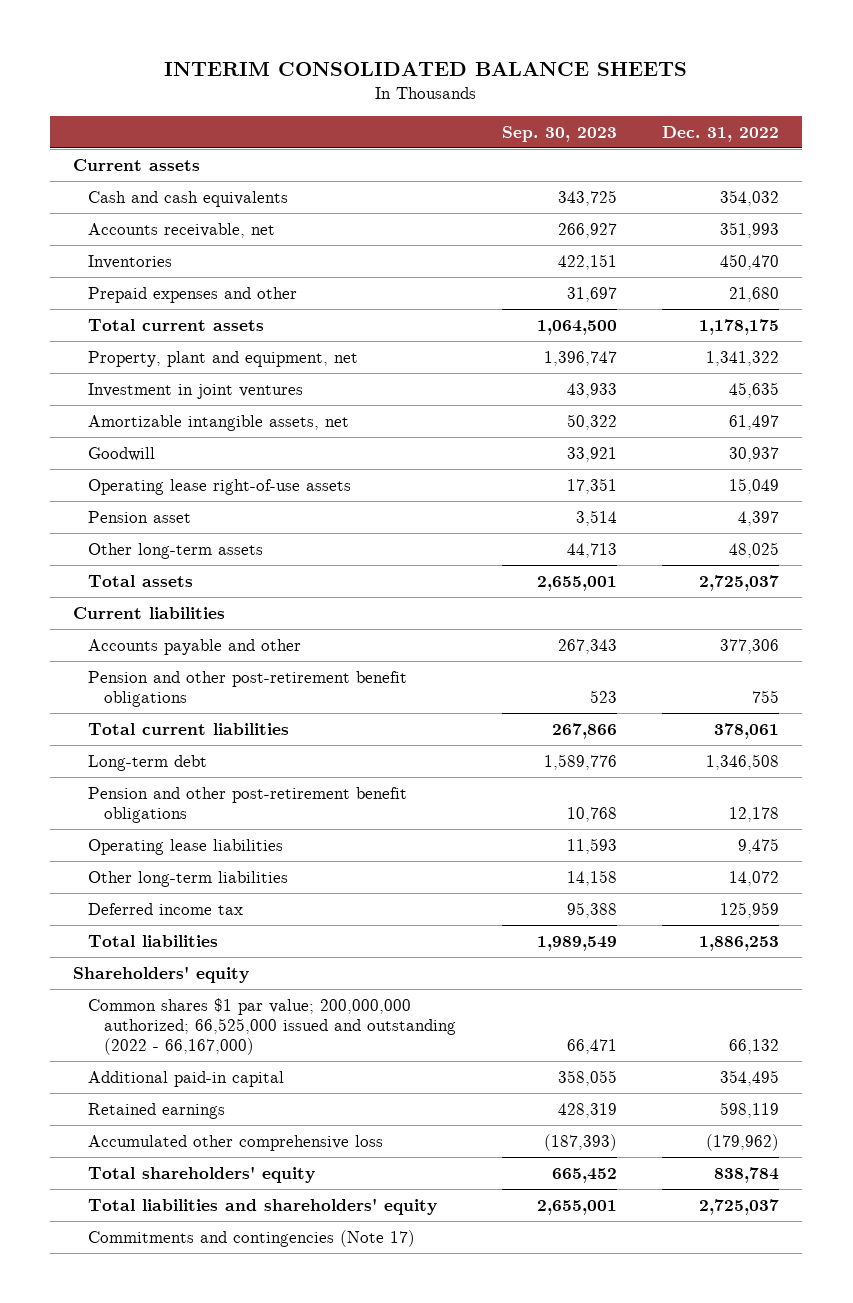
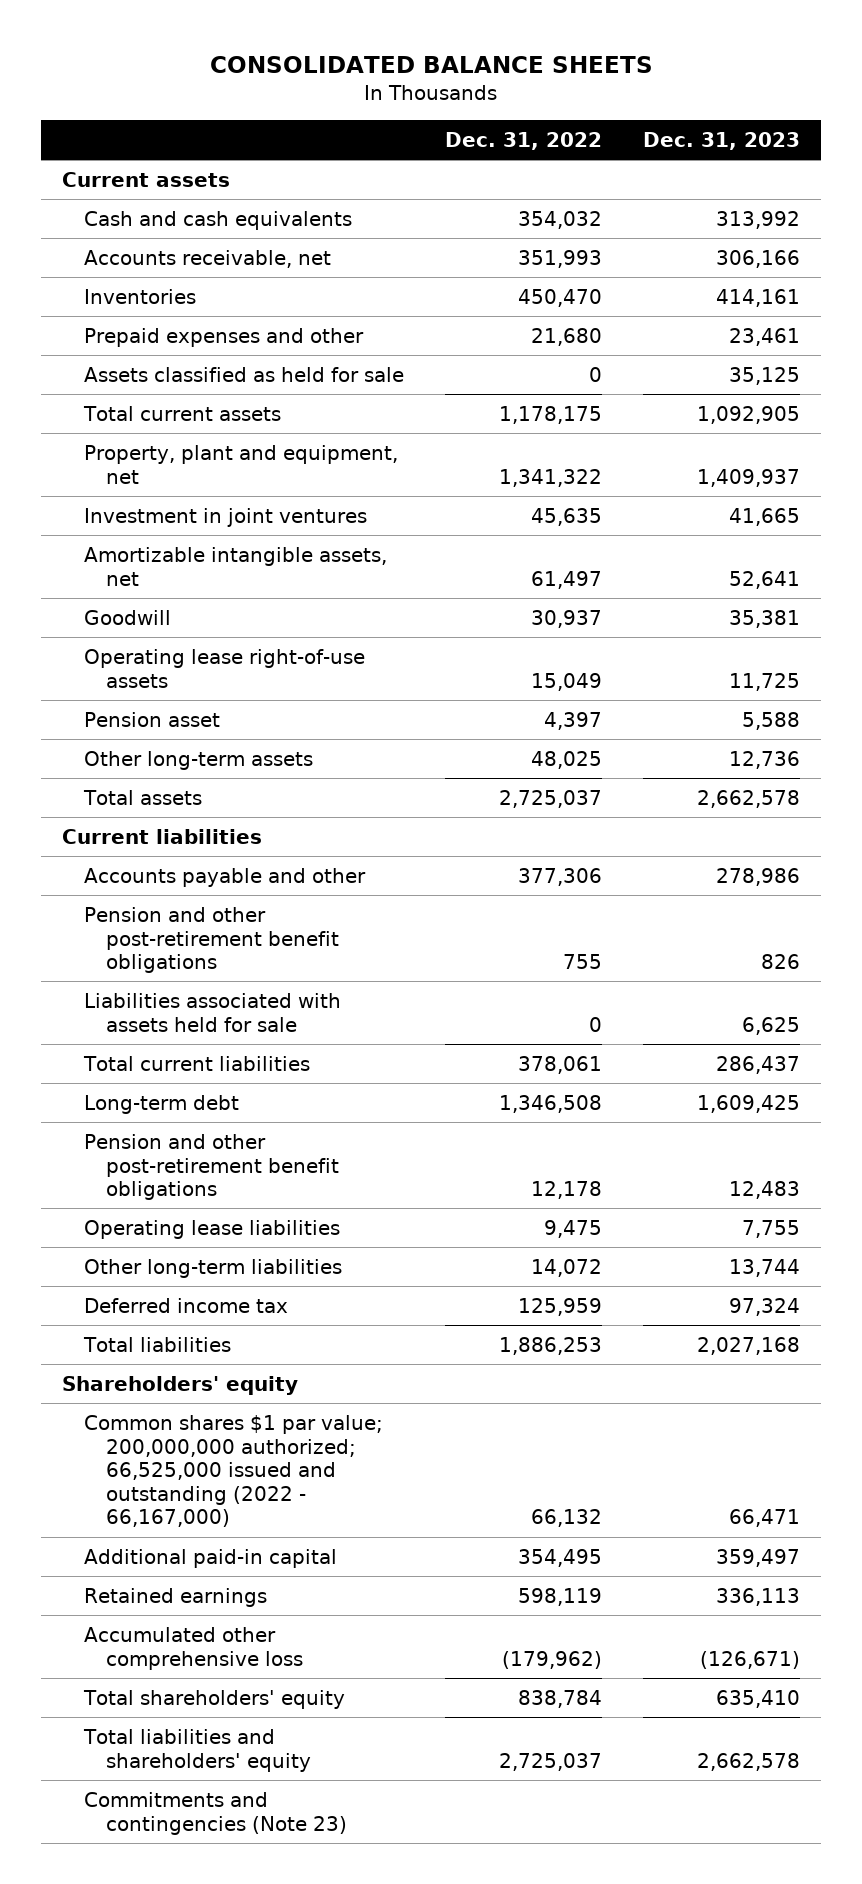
- INTERIM CONSOLIDATED BALANCE SHEETS
+ CONSOLIDATED BALANCE SHEETS
- | Sep. 30, 2023 | Dec. 31, 2022
+ | Dec. 31, 2022 | Dec. 31, 2023
+ Assets classified as held for sale | 0 | 35,125
+ Liabilities associated with assets held for sale | 0 | 6,625
- Commitments and contingencies (Note 17)
+ Commitments and contingencies (Note 23)

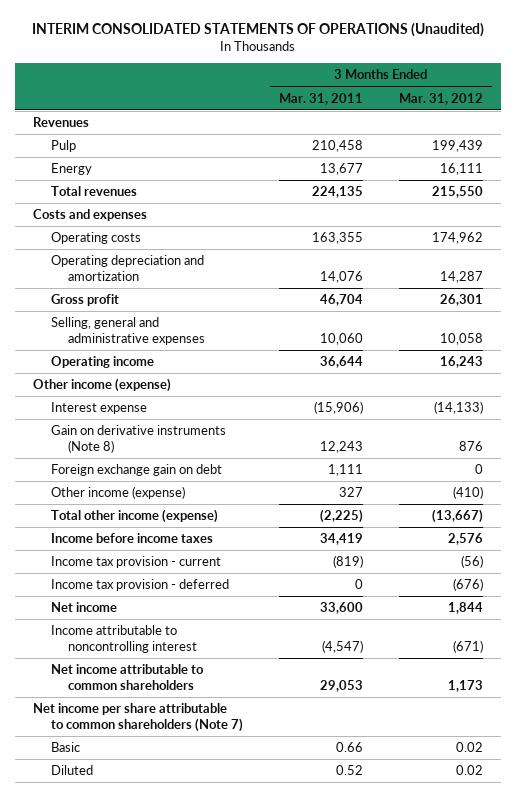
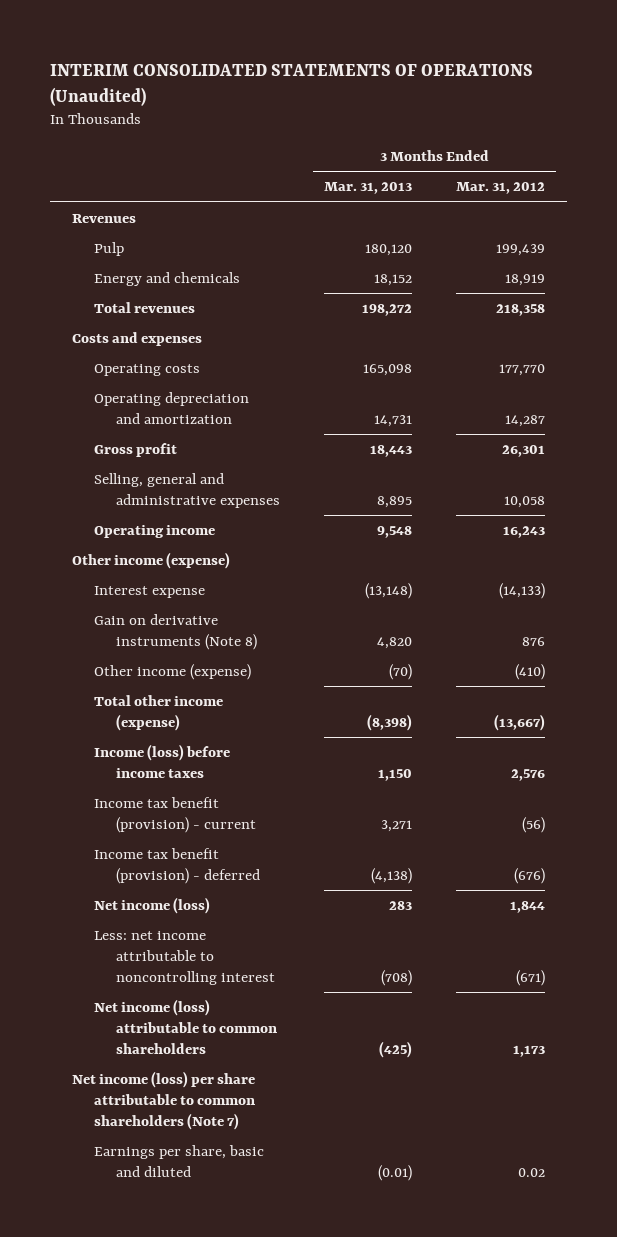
- | 3 Months Ended Mar. 31, 2011 | 3 Months Ended Mar. 31, 2012
+ | 3 Months Ended Mar. 31, 2013 | 3 Months Ended Mar. 31, 2012
- Energy | 13,677 | 16,111
- Total revenues | 224,135 | 215,550
+ Energy and chemicals | 18,152 | 18,919
+ Total revenues | 198,272 | 218,358
- Operating costs | 163,355 | 174,962
+ Operating costs | 165,098 | 177,770
- Foreign exchange gain on debt | 1,111 | 0
- Income before income taxes | 34,419 | 2,576
- Income tax provision - current | (819) | (56)
- Income tax provision - deferred | 0 | (676)
- Net income | 33,600 | 1,844
- Income attributable to noncontrolling interest | (4,547) | (671)
- Net income attributable to common shareholders | 29,053 | 1,173
- Net income per share attributable to common shareholders (Note 7)
- Basic | 0.66 | 0.02
- Diluted | 0.52 | 0.02
+ Income (loss) before income taxes | 1,150 | 2,576
+ Income tax benefit (provision) - current | 3,271 | (56)
+ Income tax benefit (provision) - deferred | (4,138) | (676)
+ Net income (loss) | 283 | 1,844
+ Less: net income attributable to noncontrolling interest | (708) | (671)
+ Net income (loss) attributable to common shareholders | (425) | 1,173
+ Net income (loss) per share attributable to common shareholders (Note 7)
+ Earnings per share, basic and diluted | (0.01) | 0.02

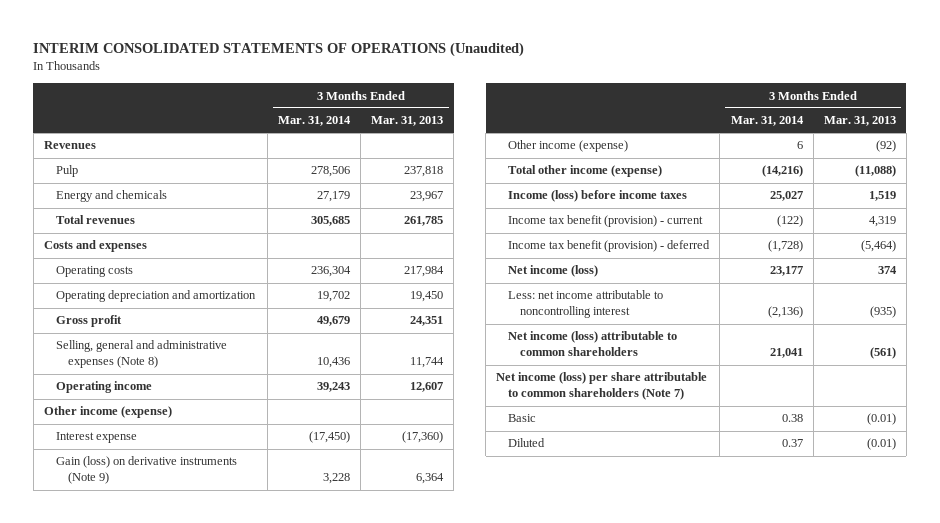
- | 3 Months Ended Mar. 31, 2013 | 3 Months Ended Mar. 31, 2012
+ | 3 Months Ended Mar. 31, 2014 | 3 Months Ended Mar. 31, 2013
- Pulp | 180,120 | 199,439
- Energy and chemicals | 18,152 | 18,919
- Total revenues | 198,272 | 218,358
+ Pulp | 278,506 | 237,818
+ Energy and chemicals | 27,179 | 23,967
+ Total revenues | 305,685 | 261,785
- Operating costs | 165,098 | 177,770
- Operating depreciation and amortization | 14,731 | 14,287
- Gross profit | 18,443 | 26,301
- Selling, general and administrative expenses | 8,895 | 10,058
- Operating income | 9,548 | 16,243
+ Operating costs | 236,304 | 217,984
+ Operating depreciation and amortization | 19,702 | 19,450
+ Gross profit | 49,679 | 24,351
+ Selling, general and administrative expenses (Note 8) | 10,436 | 11,744
+ Operating income | 39,243 | 12,607
- Interest expense | (13,148) | (14,133)
- Gain on derivative instruments (Note 8) | 4,820 | 876
- Other income (expense) | (70) | (410)
- Total other income (expense) | (8,398) | (13,667)
- Income (loss) before income taxes | 1,150 | 2,576
- Income tax benefit (provision) - current | 3,271 | (56)
- Income tax benefit (provision) - deferred | (4,138) | (676)
- Net income (loss) | 283 | 1,844
- Less: net income attributable to noncontrolling interest | (708) | (671)
- Net income (loss) attributable to common shareholders | (425) | 1,173
+ Interest expense | (17,450) | (17,360)
+ Gain (loss) on derivative instruments (Note 9) | 3,228 | 6,364
+ Other income (expense) | 6 | (92)
+ Total other income (expense) | (14,216) | (11,088)
+ Income (loss) before income taxes | 25,027 | 1,519
+ Income tax benefit (provision) - current | (122) | 4,319
+ Income tax benefit (provision) - deferred | (1,728) | (5,464)
+ Net income (loss) | 23,177 | 374
+ Less: net income attributable to noncontrolling interest | (2,136) | (935)
+ Net income (loss) attributable to common shareholders | 21,041 | (561)
- Earnings per share, basic and diluted | (0.01) | 0.02
+ Basic | 0.38 | (0.01)
+ Diluted | 0.37 | (0.01)

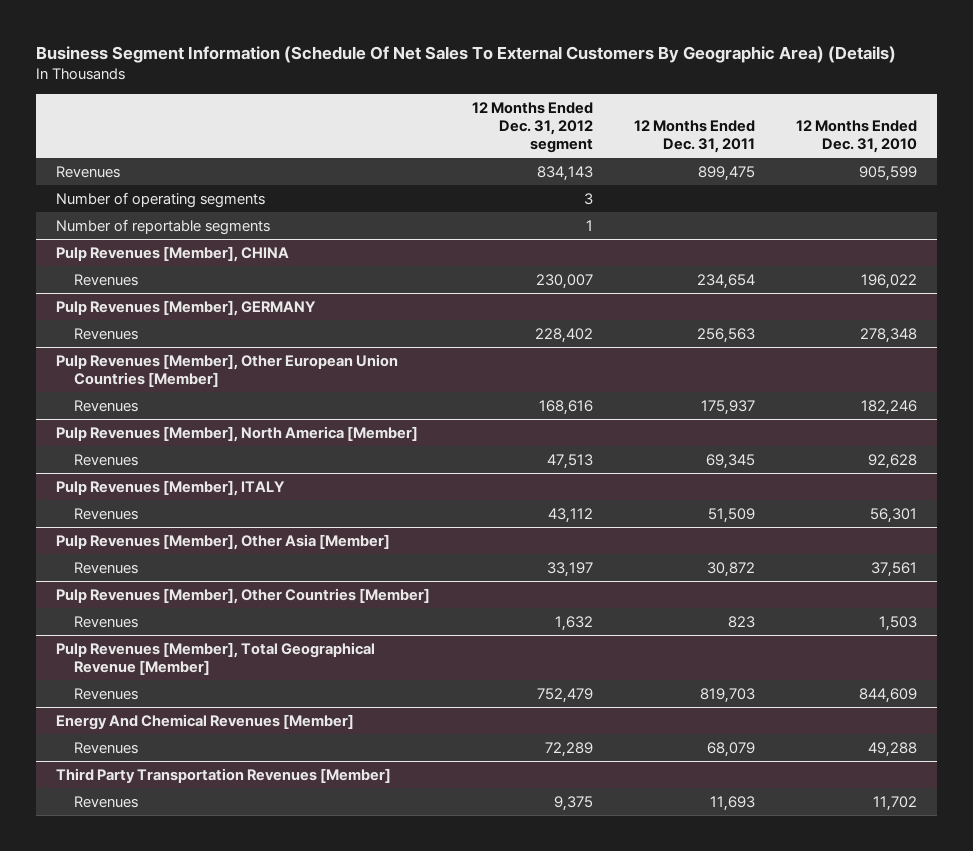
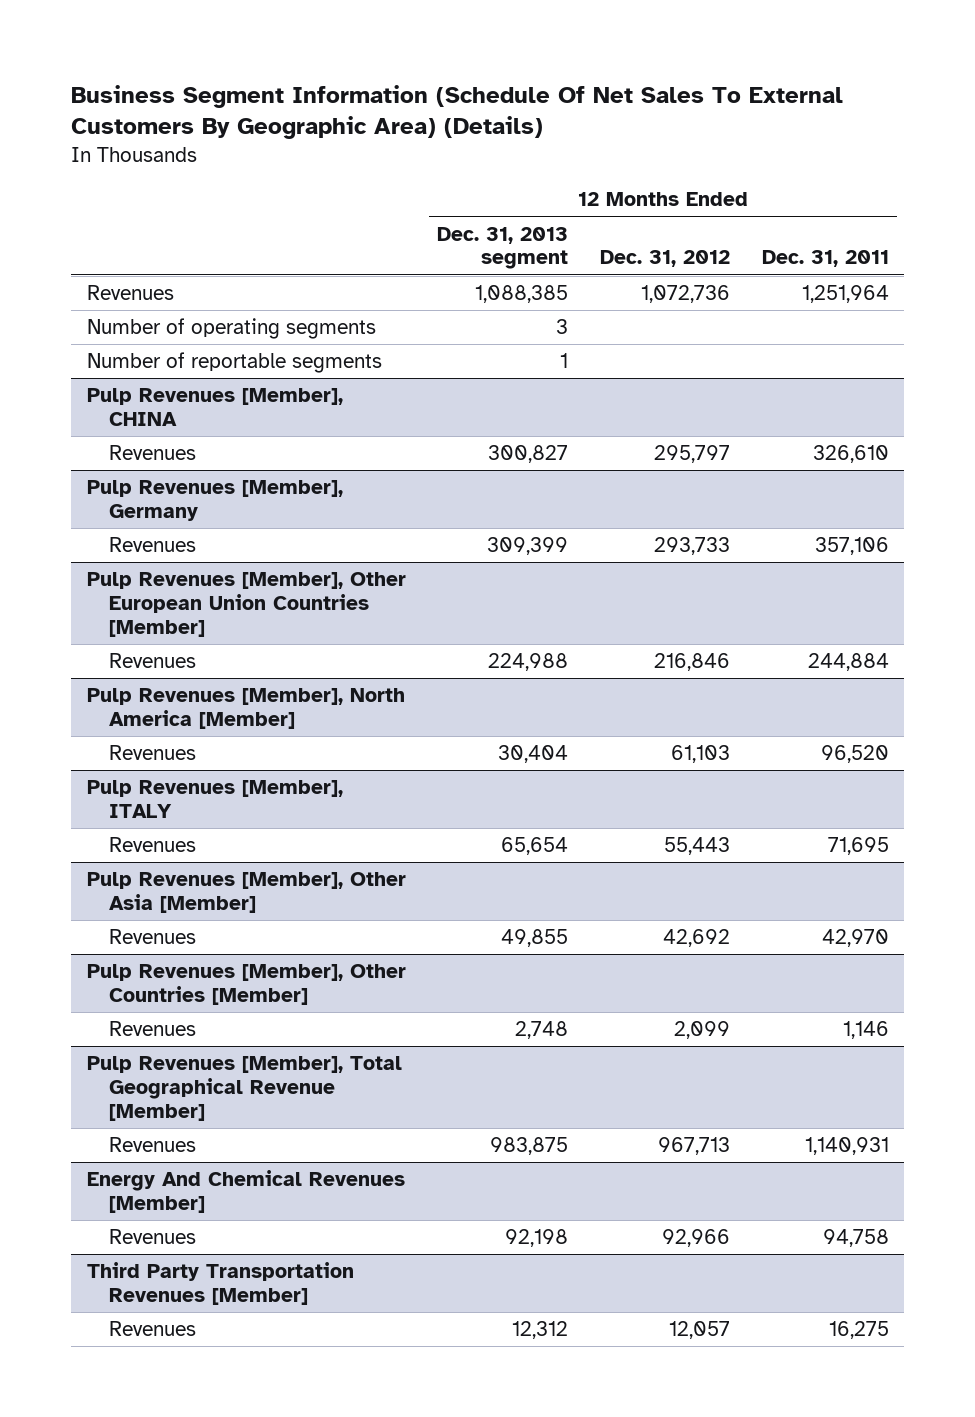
- | 12 Months Ended Dec. 31, 2012 segment | 12 Months Ended Dec. 31, 2011 | 12 Months Ended Dec. 31, 2010
+ | 12 Months Ended Dec. 31, 2013 segment | 12 Months Ended Dec. 31, 2012 | 12 Months Ended Dec. 31, 2011
- Revenues | 834,143 | 899,475 | 905,599
+ Revenues | 1,088,385 | 1,072,736 | 1,251,964
@ Pulp Revenues [Member], CHINA
- Revenues | 230,007 | 234,654 | 196,022
- Pulp Revenues [Member], GERMANY
- Revenues | 228,402 | 256,563 | 278,348
@ Pulp Revenues [Member], CHINA
+ Revenues | 300,827 | 295,797 | 326,610
+ Pulp Revenues [Member], Germany
+ Revenues | 309,399 | 293,733 | 357,106
@ Pulp Revenues [Member], Other European Union Countries [Member]
- Revenues | 168,616 | 175,937 | 182,246
+ Revenues | 224,988 | 216,846 | 244,884
@ Pulp Revenues [Member], North America [Member]
- Revenues | 47,513 | 69,345 | 92,628
+ Revenues | 30,404 | 61,103 | 96,520
@ Pulp Revenues [Member], ITALY
- Revenues | 43,112 | 51,509 | 56,301
+ Revenues | 65,654 | 55,443 | 71,695
@ Pulp Revenues [Member], Other Asia [Member]
- Revenues | 33,197 | 30,872 | 37,561
+ Revenues | 49,855 | 42,692 | 42,970
@ Pulp Revenues [Member], Other Countries [Member]
- Revenues | 1,632 | 823 | 1,503
+ Revenues | 2,748 | 2,099 | 1,146
@ Pulp Revenues [Member], Total Geographical Revenue [Member]
- Revenues | 752,479 | 819,703 | 844,609
+ Revenues | 983,875 | 967,713 | 1,140,931
@ Energy And Chemical Revenues [Member]
- Revenues | 72,289 | 68,079 | 49,288
+ Revenues | 92,198 | 92,966 | 94,758
@ Third Party Transportation Revenues [Member]
- Revenues | 9,375 | 11,693 | 11,702
+ Revenues | 12,312 | 12,057 | 16,275

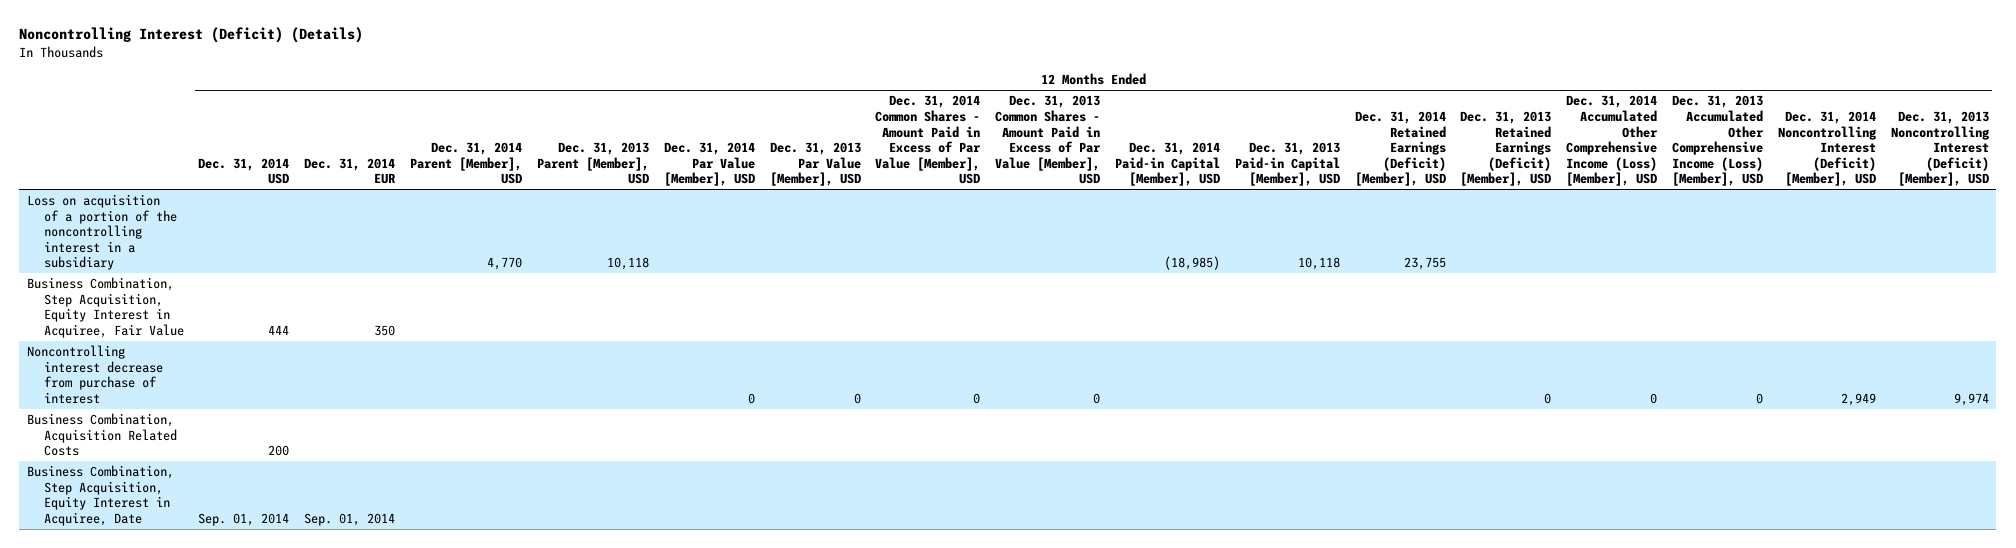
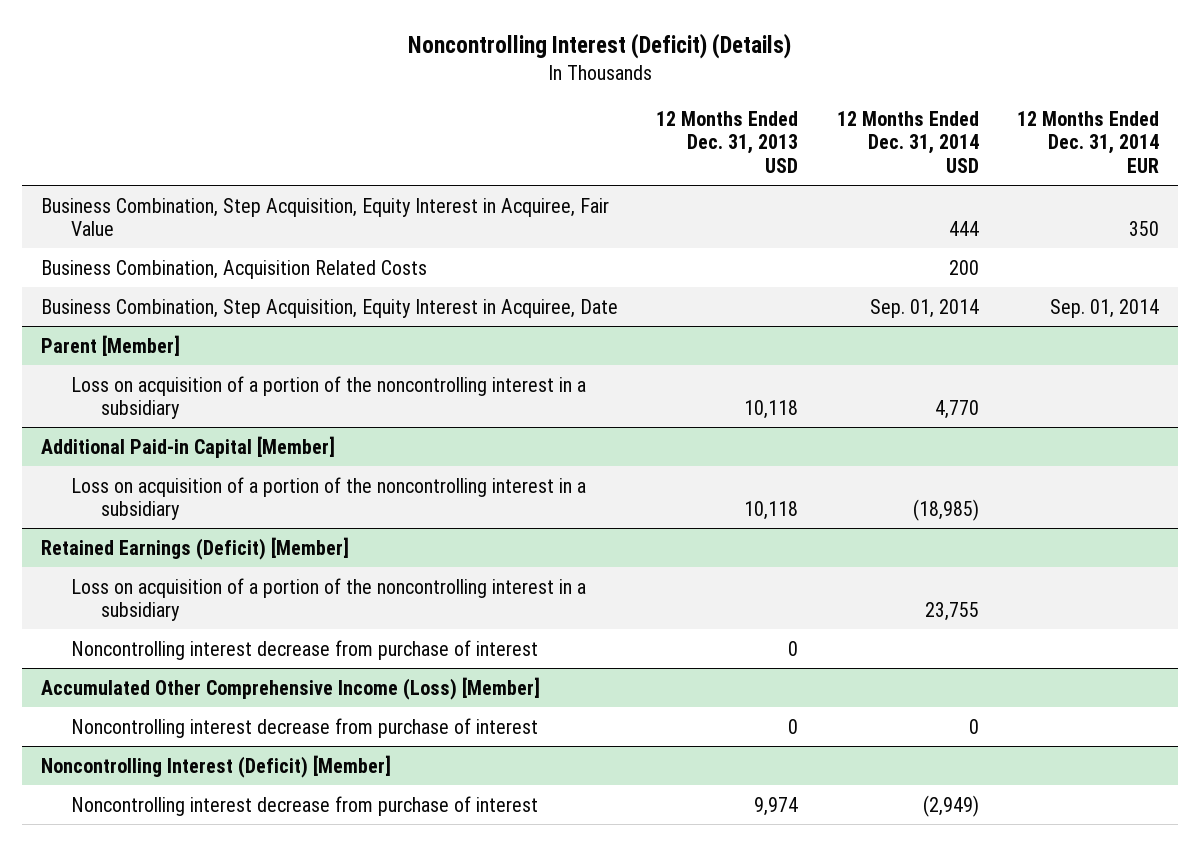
- | 12 Months Ended Dec. 31, 2014 USD | 12 Months Ended Dec. 31, 2014 EUR | 12 Months Ended Dec. 31, 2014 Parent [Member], USD | 12 Months Ended Dec. 31, 2013 Parent [Member], USD | 12 Months Ended Dec. 31, 2014 Par Value [Member], USD | 12 Months Ended Dec. 31, 2013 Par Value [Member], USD | 12 Months Ended Dec. 31, 2014 Common Shares - Amount Paid in Excess of Par Value [Member], USD | 12 Months Ended Dec. 31, 2013 Common Shares - Amount Paid in Excess of Par Value [Member], USD | 12 Months Ended Dec. 31, 2014 Paid-in Capital [Member], USD | 12 Months Ended Dec. 31, 2013 Paid-in Capital [Member], USD | 12 Months Ended Dec. 31, 2014 Retained Earnings (Deficit) [Member], USD | 12 Months Ended Dec. 31, 2013 Retained Earnings (Deficit) [Member], USD | 12 Months Ended Dec. 31, 2014 Accumulated Other Comprehensive Income (Loss) [Member], USD | 12 Months Ended Dec. 31, 2013 Accumulated Other Comprehensive Income (Loss) [Member], USD | 12 Months Ended Dec. 31, 2014 Noncontrolling Interest (Deficit) [Member], USD | 12 Months Ended Dec. 31, 2013 Noncontrolling Interest (Deficit) [Member], USD
+ | 12 Months Ended Dec. 31, 2013 USD | 12 Months Ended Dec. 31, 2014 USD | 12 Months Ended Dec. 31, 2014 EUR
- Loss on acquisition of a portion of the noncontrolling interest in a subsidiary | | | 4,770 | 10,118 | | | | | (18,985) | 10,118 | 23,755 | | | | |
- Noncontrolling interest decrease from purchase of interest | | | | | 0 | 0 | 0 | 0 | | | | 0 | 0 | 0 | 2,949 | 9,974
+ Parent [Member]
+ Loss on acquisition of a portion of the noncontrolling interest in a subsidiary | 10,118 | 4,770 |
+ Additional Paid-in Capital [Member]
+ Loss on acquisition of a portion of the noncontrolling interest in a subsidiary | 10,118 | (18,985) |
+ Retained Earnings (Deficit) [Member]
+ Loss on acquisition of a portion of the noncontrolling interest in a subsidiary | | 23,755 |
+ Noncontrolling interest decrease from purchase of interest | 0 | |
+ Accumulated Other Comprehensive Income (Loss) [Member]
+ Noncontrolling interest decrease from purchase of interest | 0 | 0 |
+ Noncontrolling Interest (Deficit) [Member]
+ Noncontrolling interest decrease from purchase of interest | 9,974 | (2,949) |

